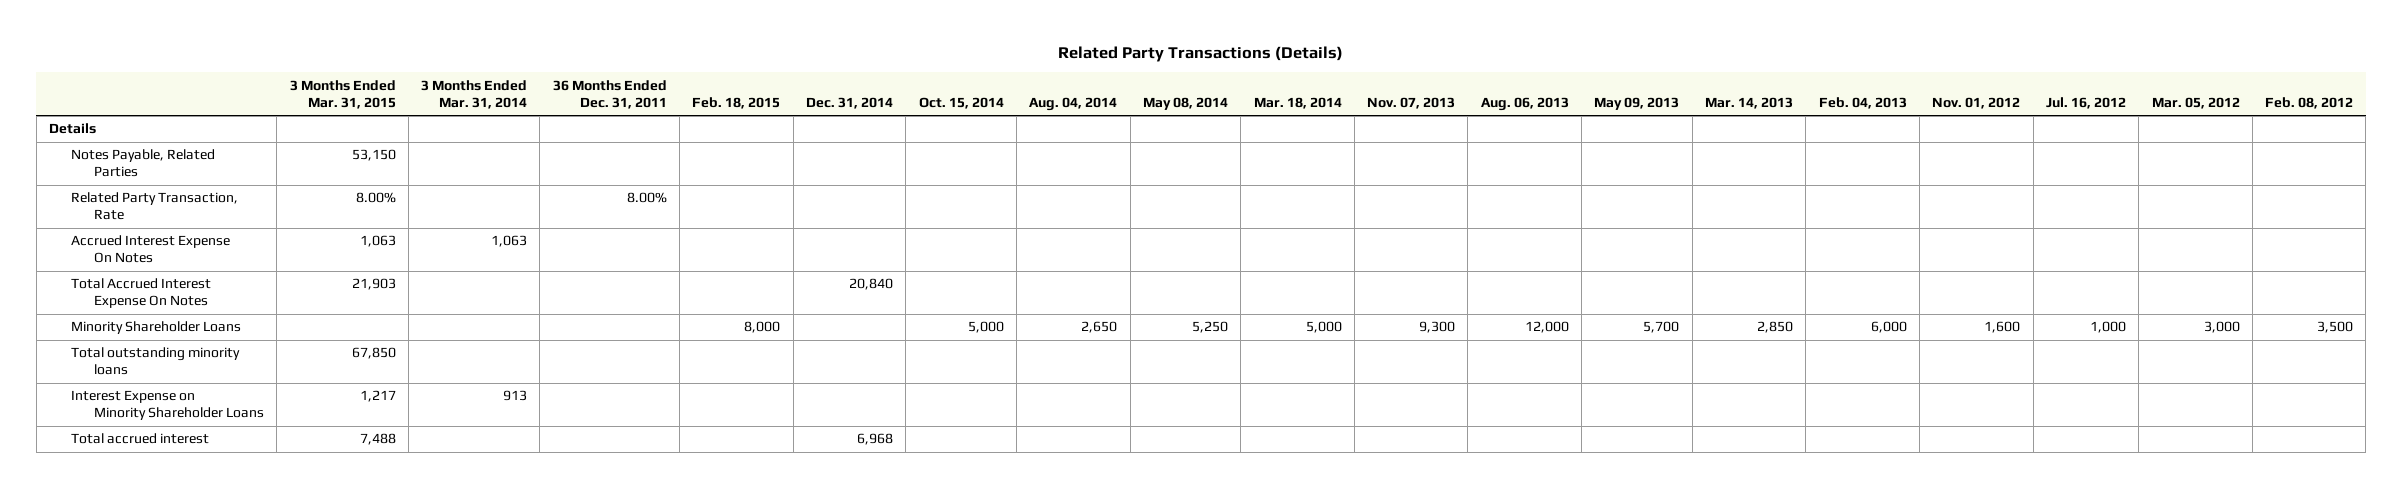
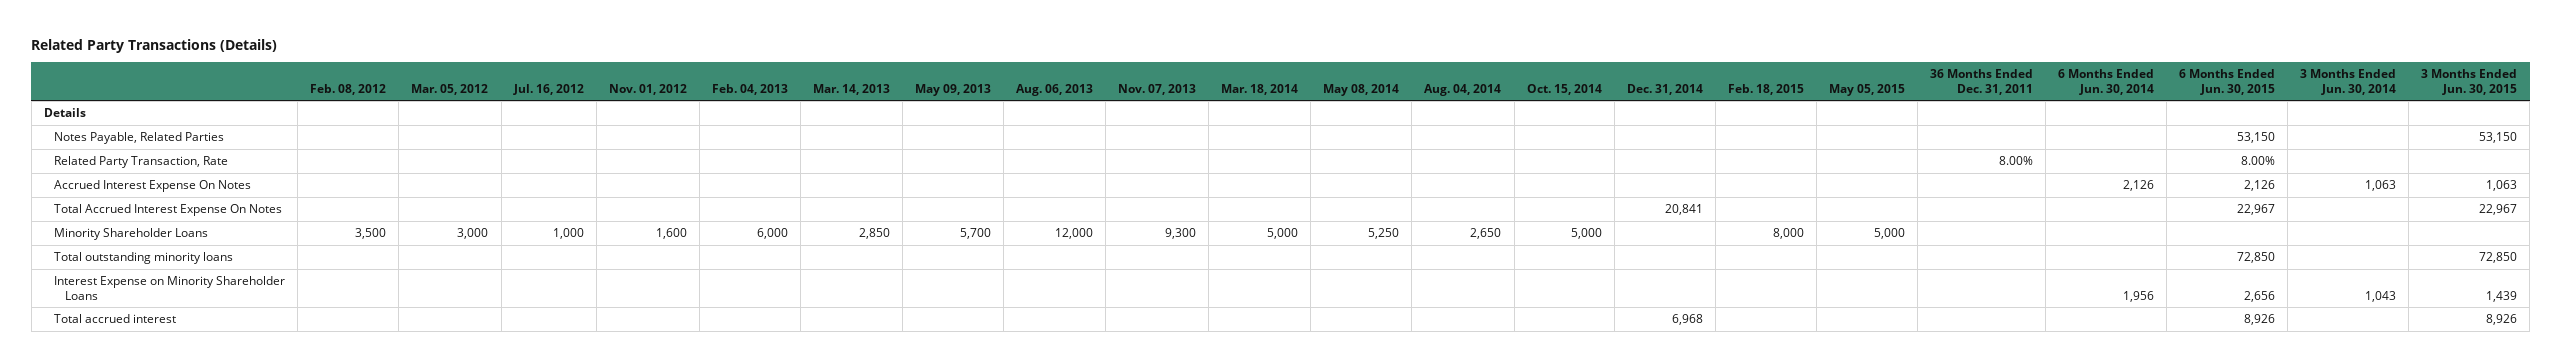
- | 3 Months Ended Mar. 31, 2015 | 3 Months Ended Mar. 31, 2014 | 36 Months Ended Dec. 31, 2011 | Feb. 18, 2015 | Dec. 31, 2014 | Oct. 15, 2014 | Aug. 04, 2014 | May 08, 2014 | Mar. 18, 2014 | Nov. 07, 2013 | Aug. 06, 2013 | May 09, 2013 | Mar. 14, 2013 | Feb. 04, 2013 | Nov. 01, 2012 | Jul. 16, 2012 | Mar. 05, 2012 | Feb. 08, 2012
+ | Feb. 08, 2012 | Mar. 05, 2012 | Jul. 16, 2012 | Nov. 01, 2012 | Feb. 04, 2013 | Mar. 14, 2013 | May 09, 2013 | Aug. 06, 2013 | Nov. 07, 2013 | Mar. 18, 2014 | May 08, 2014 | Aug. 04, 2014 | Oct. 15, 2014 | Dec. 31, 2014 | Feb. 18, 2015 | May 05, 2015 | 36 Months Ended Dec. 31, 2011 | 6 Months Ended Jun. 30, 2014 | 6 Months Ended Jun. 30, 2015 | 3 Months Ended Jun. 30, 2014 | 3 Months Ended Jun. 30, 2015
- Total Accrued Interest Expense On Notes | 21,903 | | | | 20,840 | | | | | | | | | | | | |
+ Total Accrued Interest Expense On Notes | | | | | | | | | | | | | | 20,841 | | | | | 22,967 | | 22,967

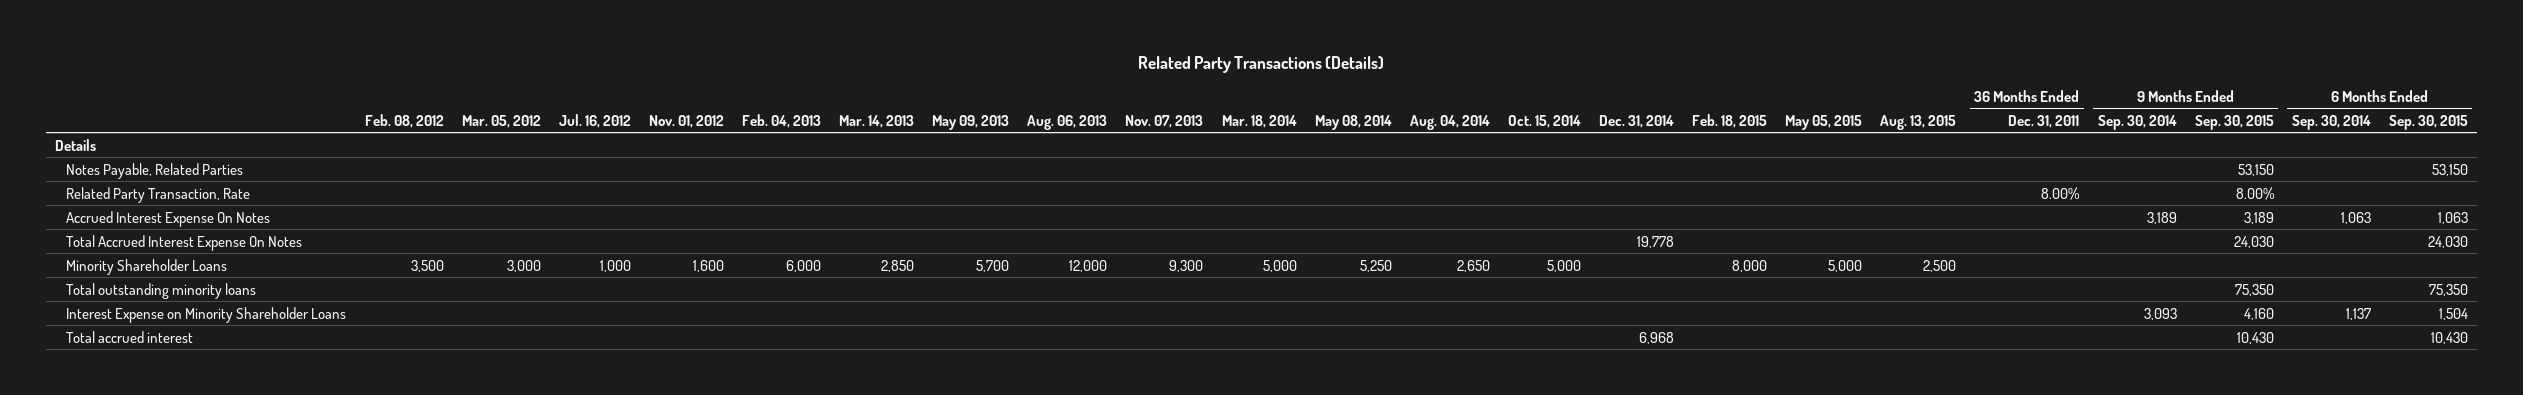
- | Feb. 08, 2012 | Mar. 05, 2012 | Jul. 16, 2012 | Nov. 01, 2012 | Feb. 04, 2013 | Mar. 14, 2013 | May 09, 2013 | Aug. 06, 2013 | Nov. 07, 2013 | Mar. 18, 2014 | May 08, 2014 | Aug. 04, 2014 | Oct. 15, 2014 | Dec. 31, 2014 | Feb. 18, 2015 | May 05, 2015 | 36 Months Ended Dec. 31, 2011 | 6 Months Ended Jun. 30, 2014 | 6 Months Ended Jun. 30, 2015 | 3 Months Ended Jun. 30, 2014 | 3 Months Ended Jun. 30, 2015
+ | Feb. 08, 2012 | Mar. 05, 2012 | Jul. 16, 2012 | Nov. 01, 2012 | Feb. 04, 2013 | Mar. 14, 2013 | May 09, 2013 | Aug. 06, 2013 | Nov. 07, 2013 | Mar. 18, 2014 | May 08, 2014 | Aug. 04, 2014 | Oct. 15, 2014 | Dec. 31, 2014 | Feb. 18, 2015 | May 05, 2015 | Aug. 13, 2015 | 36 Months Ended Dec. 31, 2011 | 9 Months Ended Sep. 30, 2014 | 9 Months Ended Sep. 30, 2015 | 6 Months Ended Sep. 30, 2014 | 6 Months Ended Sep. 30, 2015
- Total Accrued Interest Expense On Notes | | | | | | | | | | | | | | 20,841 | | | | | 22,967 | | 22,967
+ Total Accrued Interest Expense On Notes | | | | | | | | | | | | | | 19,778 | | | | | | 24,030 | | 24,030

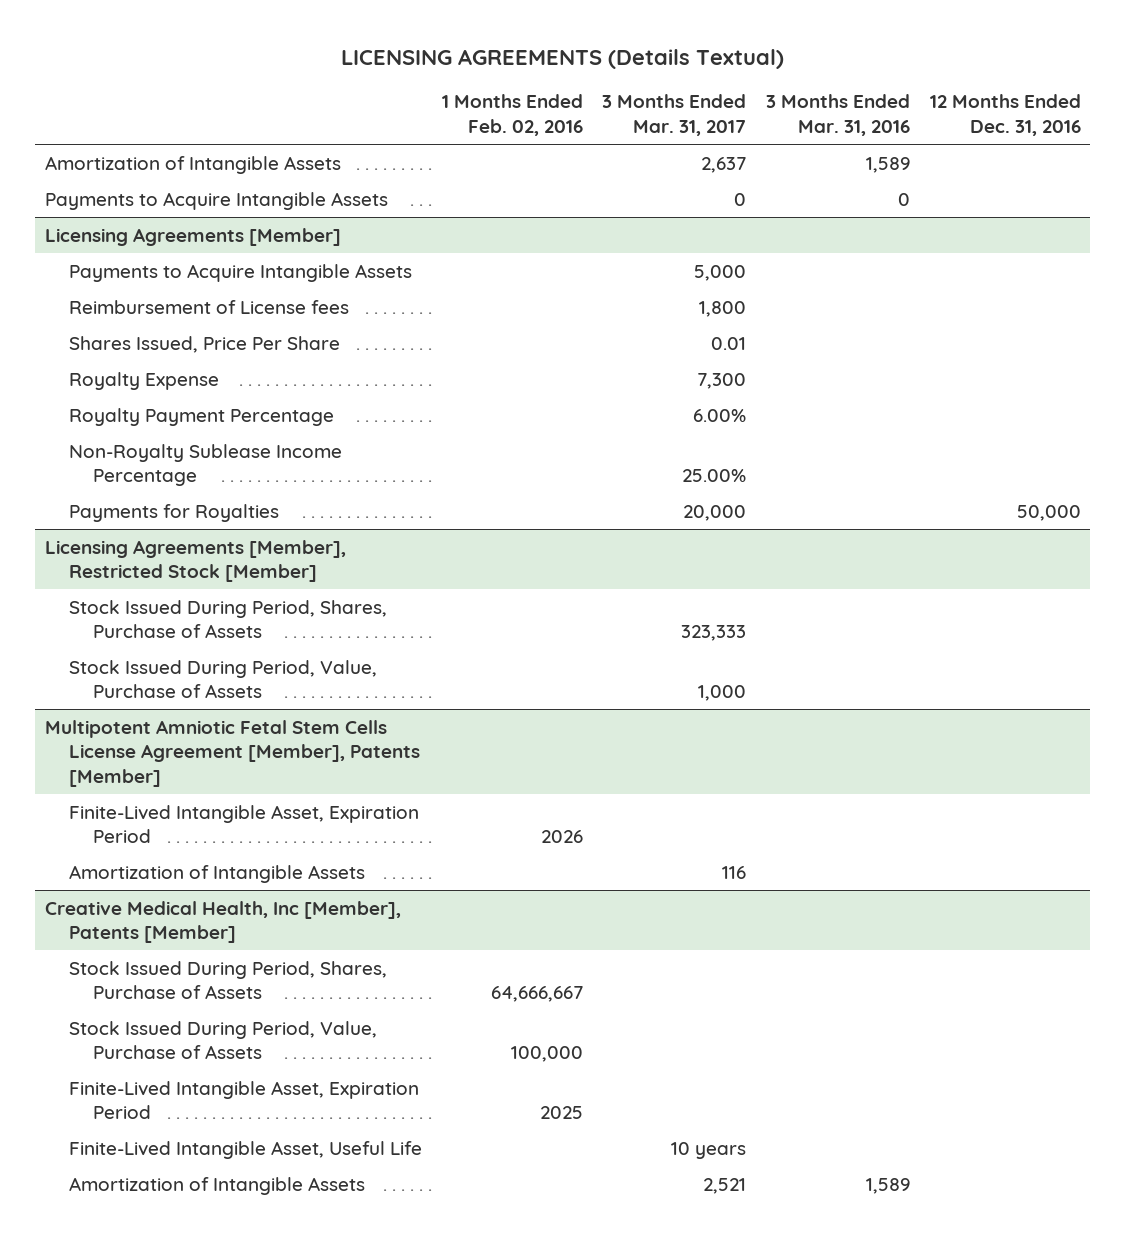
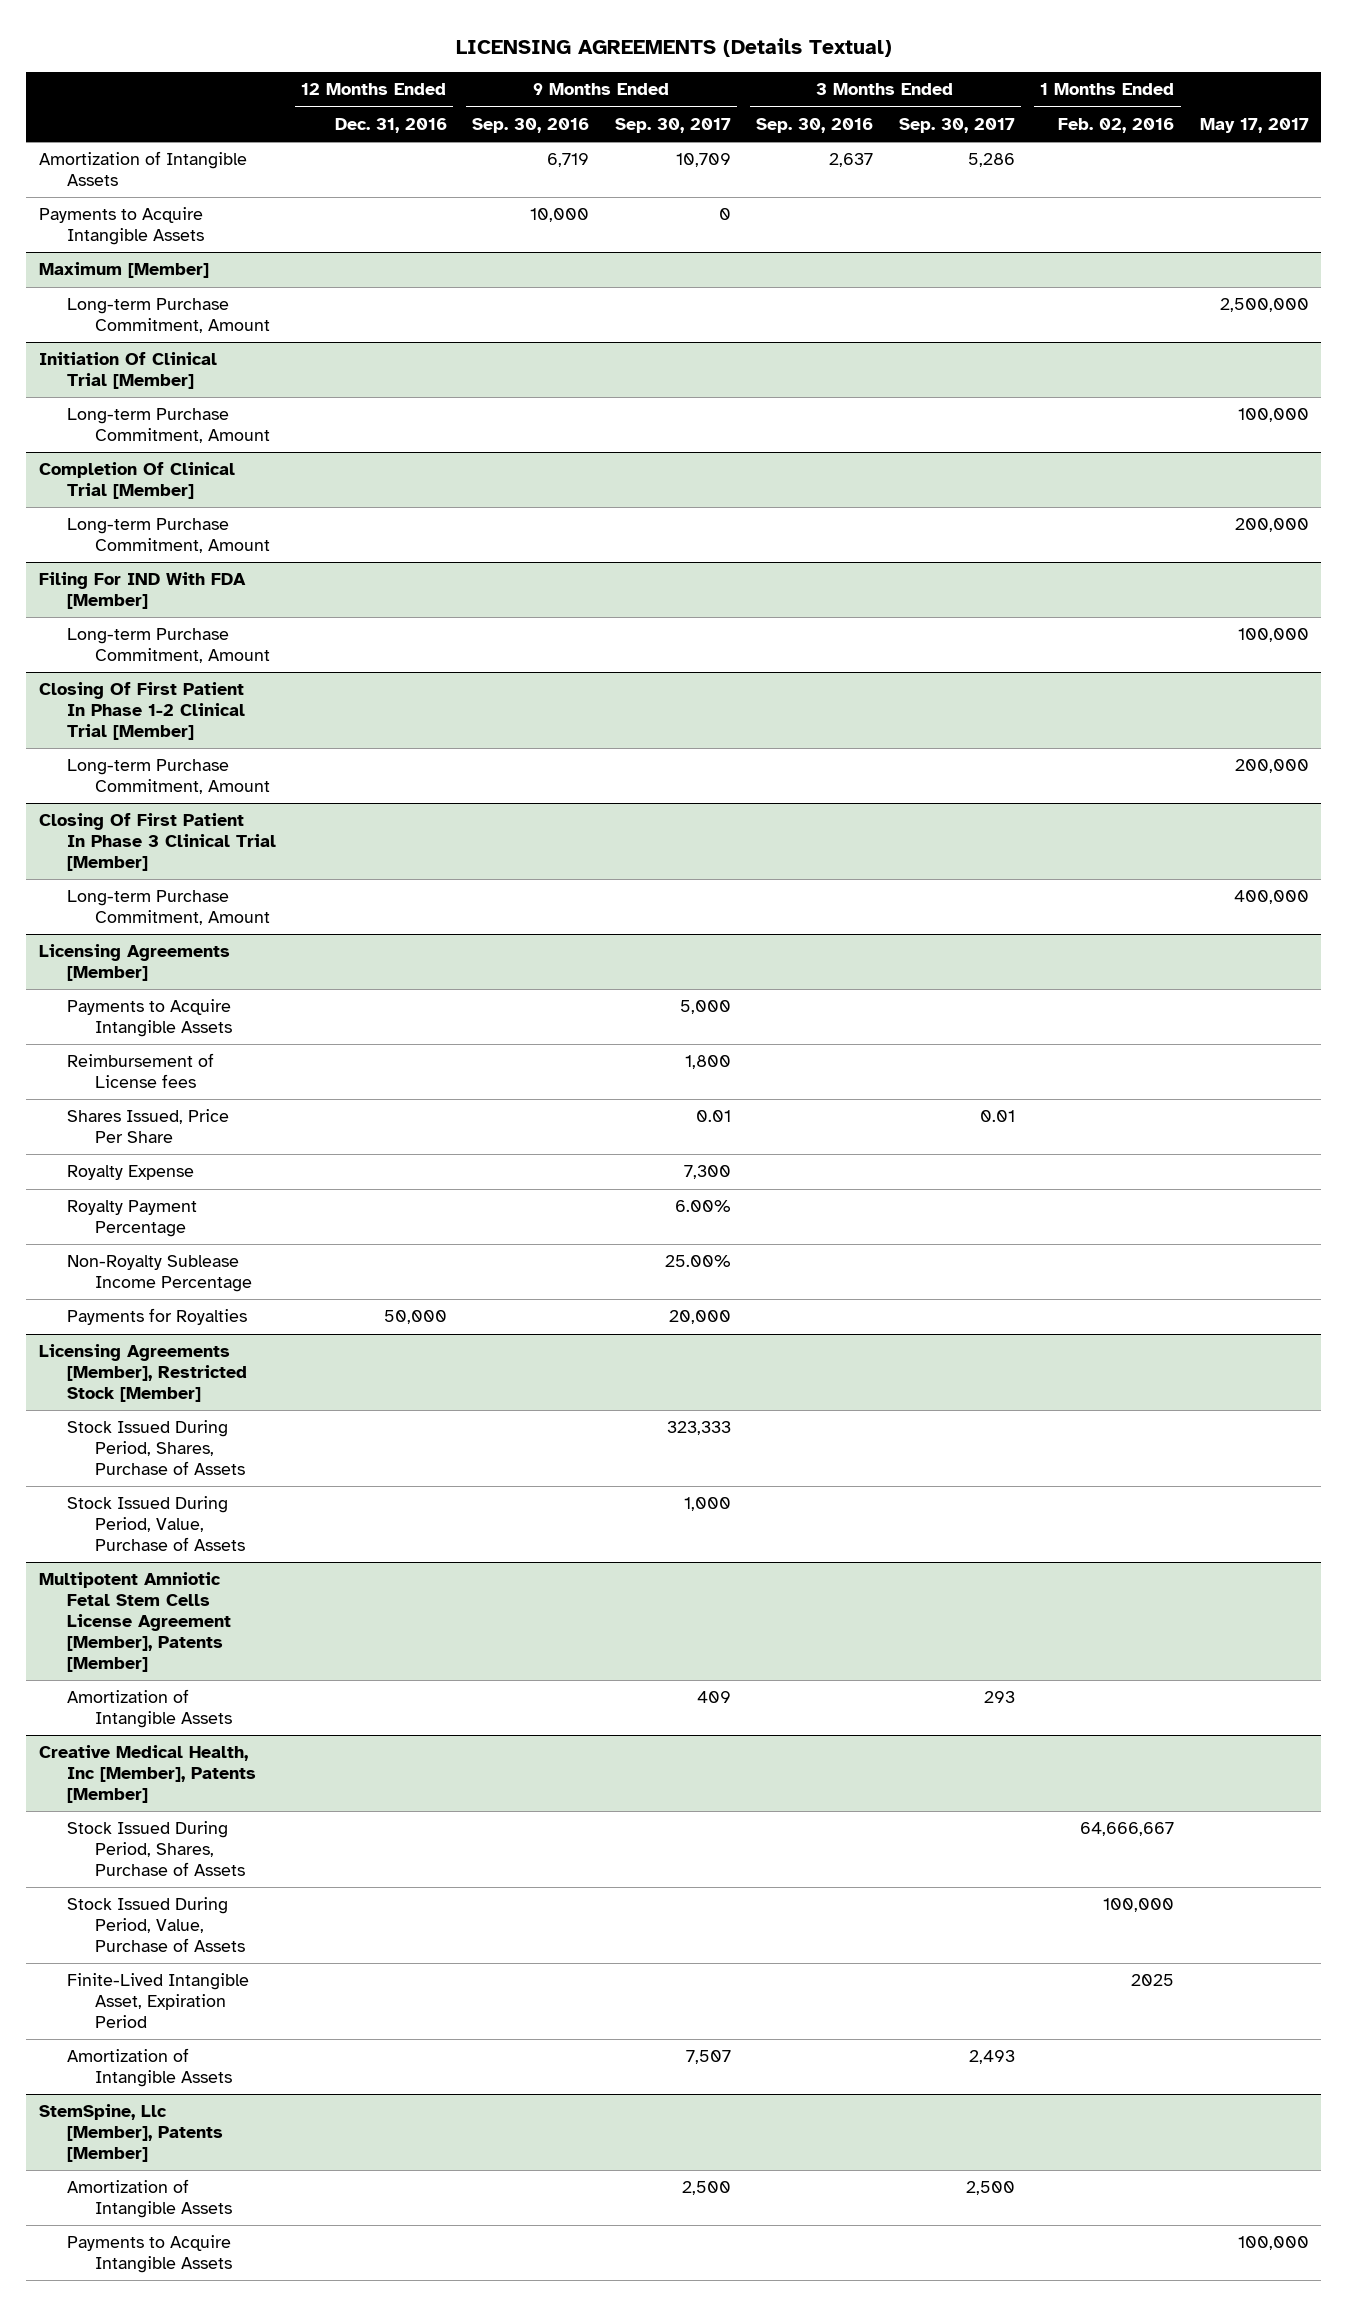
- | 1 Months Ended Feb. 02, 2016 | 3 Months Ended Mar. 31, 2017 | 3 Months Ended Mar. 31, 2016 | 12 Months Ended Dec. 31, 2016
+ | 12 Months Ended Dec. 31, 2016 | 9 Months Ended Sep. 30, 2016 | 9 Months Ended Sep. 30, 2017 | 3 Months Ended Sep. 30, 2016 | 3 Months Ended Sep. 30, 2017 | 1 Months Ended Feb. 02, 2016 | May 17, 2017
+ Maximum [Member]
+ Long-term Purchase Commitment, Amount | | | | | | | 2,500,000
+ Initiation Of Clinical Trial [Member]
+ Long-term Purchase Commitment, Amount | | | | | | | 100,000
+ Completion Of Clinical Trial [Member]
+ Long-term Purchase Commitment, Amount | | | | | | | 200,000
+ Filing For IND With FDA [Member]
+ Long-term Purchase Commitment, Amount | | | | | | | 100,000
+ Closing Of First Patient In Phase 1-2 Clinical Trial [Member]
+ Long-term Purchase Commitment, Amount | | | | | | | 200,000
+ Closing Of First Patient In Phase 3 Clinical Trial [Member]
+ Long-term Purchase Commitment, Amount | | | | | | | 400,000
@ Multipotent Amniotic Fetal Stem Cells License Agreement [Member], Patents [Member]
- Finite-Lived Intangible Asset, Expiration Period | 2026 | | |
@ Creative Medical Health, Inc [Member], Patents [Member]
- Finite-Lived Intangible Asset, Useful Life | | 10 years | |
+ StemSpine, Llc [Member], Patents [Member]
+ Amortization of Intangible Assets | | | 2,500 | | 2,500 | |
+ Payments to Acquire Intangible Assets | | | | | | | 100,000

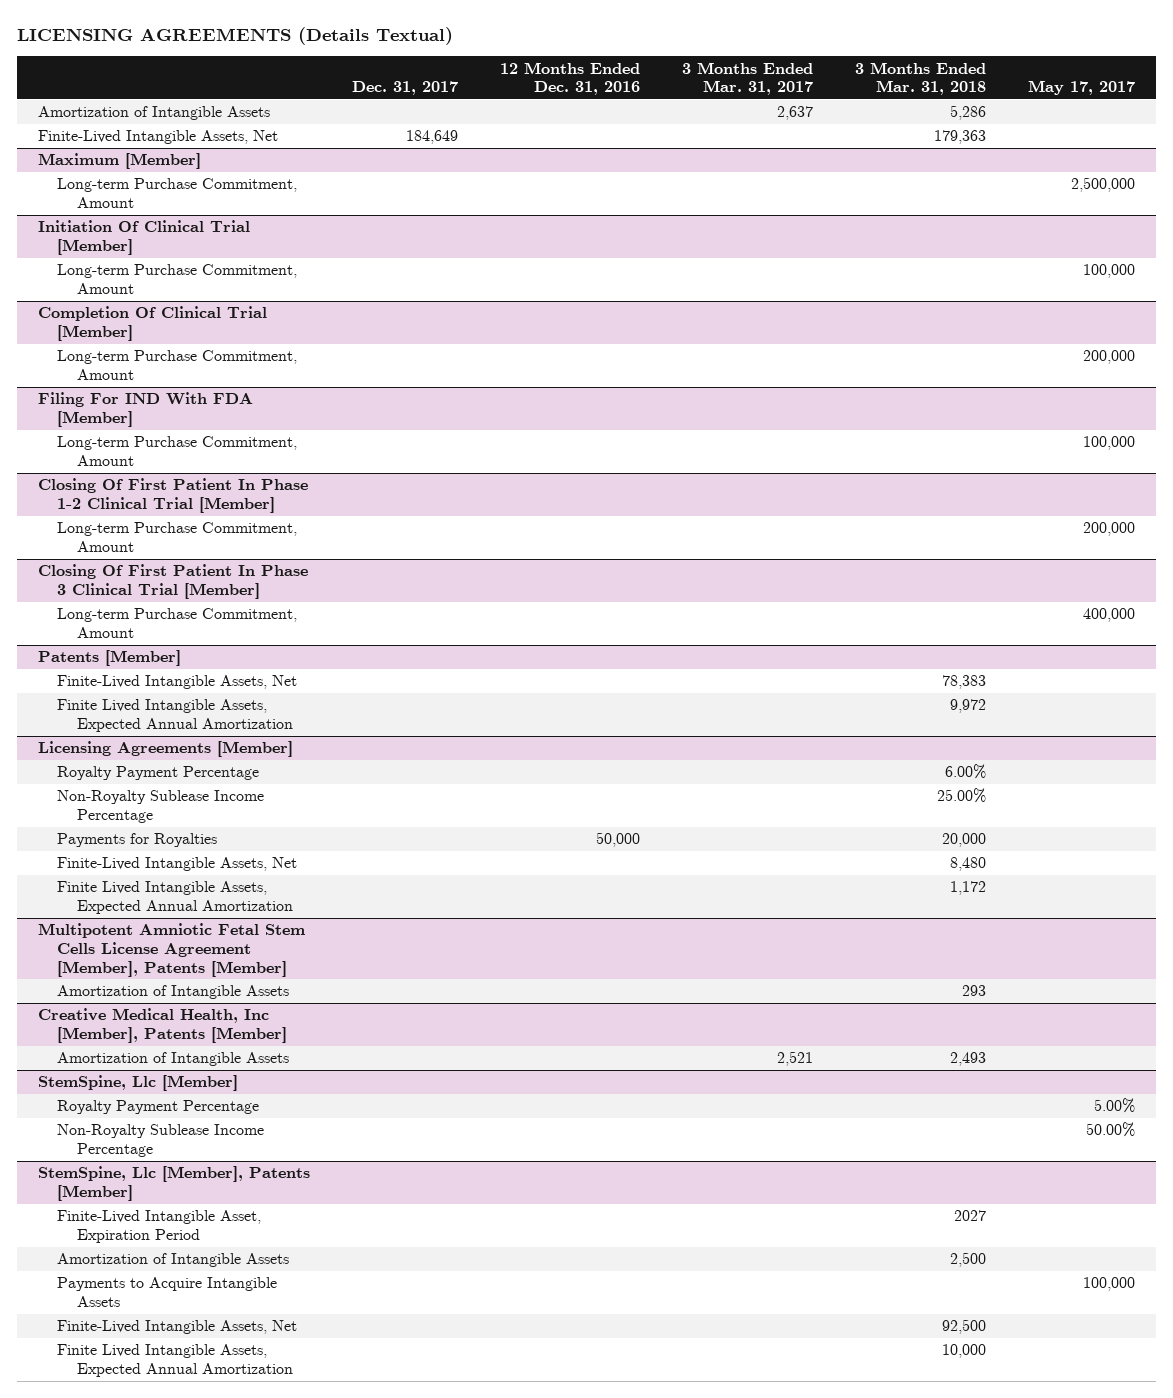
- | 12 Months Ended Dec. 31, 2016 | 9 Months Ended Sep. 30, 2016 | 9 Months Ended Sep. 30, 2017 | 3 Months Ended Sep. 30, 2016 | 3 Months Ended Sep. 30, 2017 | 1 Months Ended Feb. 02, 2016 | May 17, 2017
+ | Dec. 31, 2017 | 12 Months Ended Dec. 31, 2016 | 3 Months Ended Mar. 31, 2017 | 3 Months Ended Mar. 31, 2018 | May 17, 2017
- Payments to Acquire Intangible Assets | | 10,000 | 0 | | | |
+ Finite-Lived Intangible Assets, Net | 184,649 | | | 179,363 |
+ Patents [Member]
+ Finite-Lived Intangible Assets, Net | | | | 78,383 |
+ Finite Lived Intangible Assets, Expected Annual Amortization | | | | 9,972 |
@ Licensing Agreements [Member]
- Payments to Acquire Intangible Assets | | | 5,000 | | | |
- Reimbursement of License fees | | | 1,800 | | | |
- Shares Issued, Price Per Share | | | 0.01 | | 0.01 | |
- Royalty Expense | | | 7,300 | | | |
- Licensing Agreements [Member], Restricted Stock [Member]
- Stock Issued During Period, Shares, Purchase of Assets | | | 323,333 | | | |
- Stock Issued During Period, Value, Purchase of Assets | | | 1,000 | | | |
@ Licensing Agreements [Member]
+ Finite-Lived Intangible Assets, Net | | | | 8,480 |
+ Finite Lived Intangible Assets, Expected Annual Amortization | | | | 1,172 |
@ Creative Medical Health, Inc [Member], Patents [Member]
- Stock Issued During Period, Shares, Purchase of Assets | | | | | | 64,666,667 |
- Stock Issued During Period, Value, Purchase of Assets | | | | | | 100,000 |
- Finite-Lived Intangible Asset, Expiration Period | | | | | | 2025 |
+ StemSpine, Llc [Member]
+ Royalty Payment Percentage | | | | | 5.00%
+ Non-Royalty Sublease Income Percentage | | | | | 50.00%
@ StemSpine, Llc [Member], Patents [Member]
+ Finite-Lived Intangible Asset, Expiration Period | | | | 2027 |
+ Finite-Lived Intangible Assets, Net | | | | 92,500 |
+ Finite Lived Intangible Assets, Expected Annual Amortization | | | | 10,000 |

